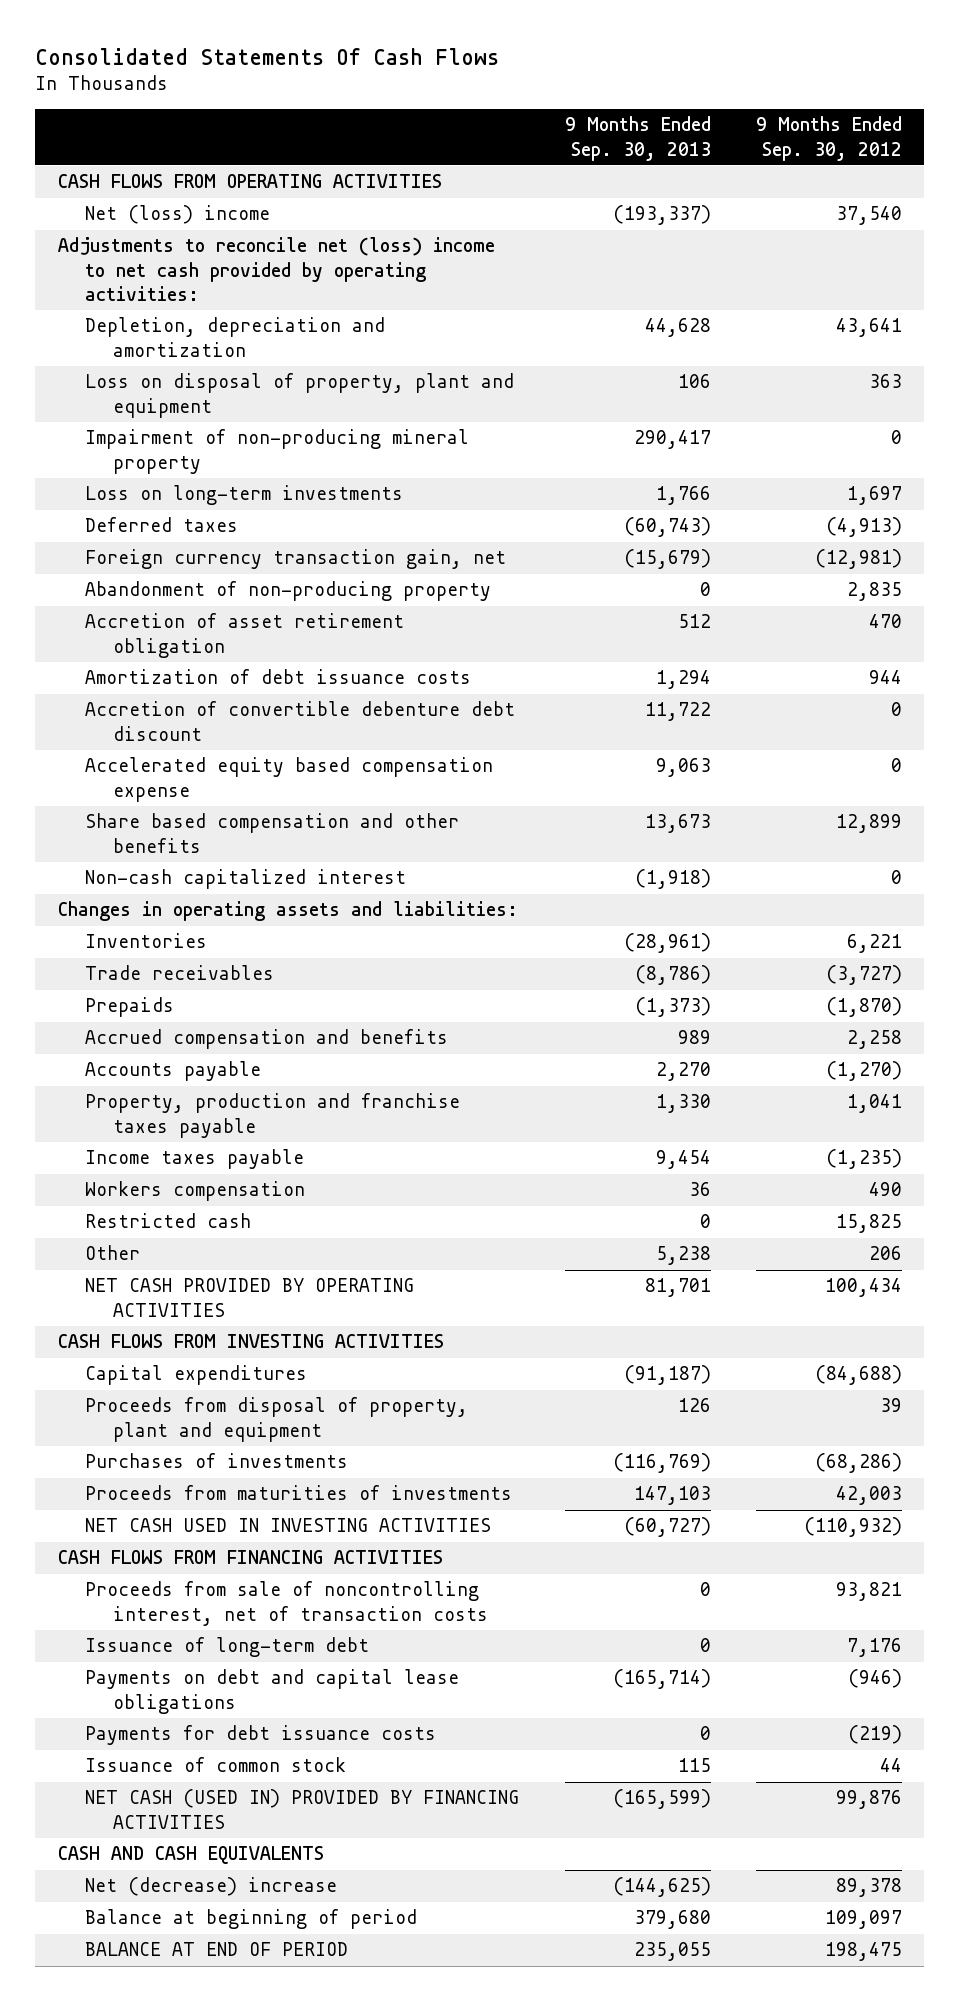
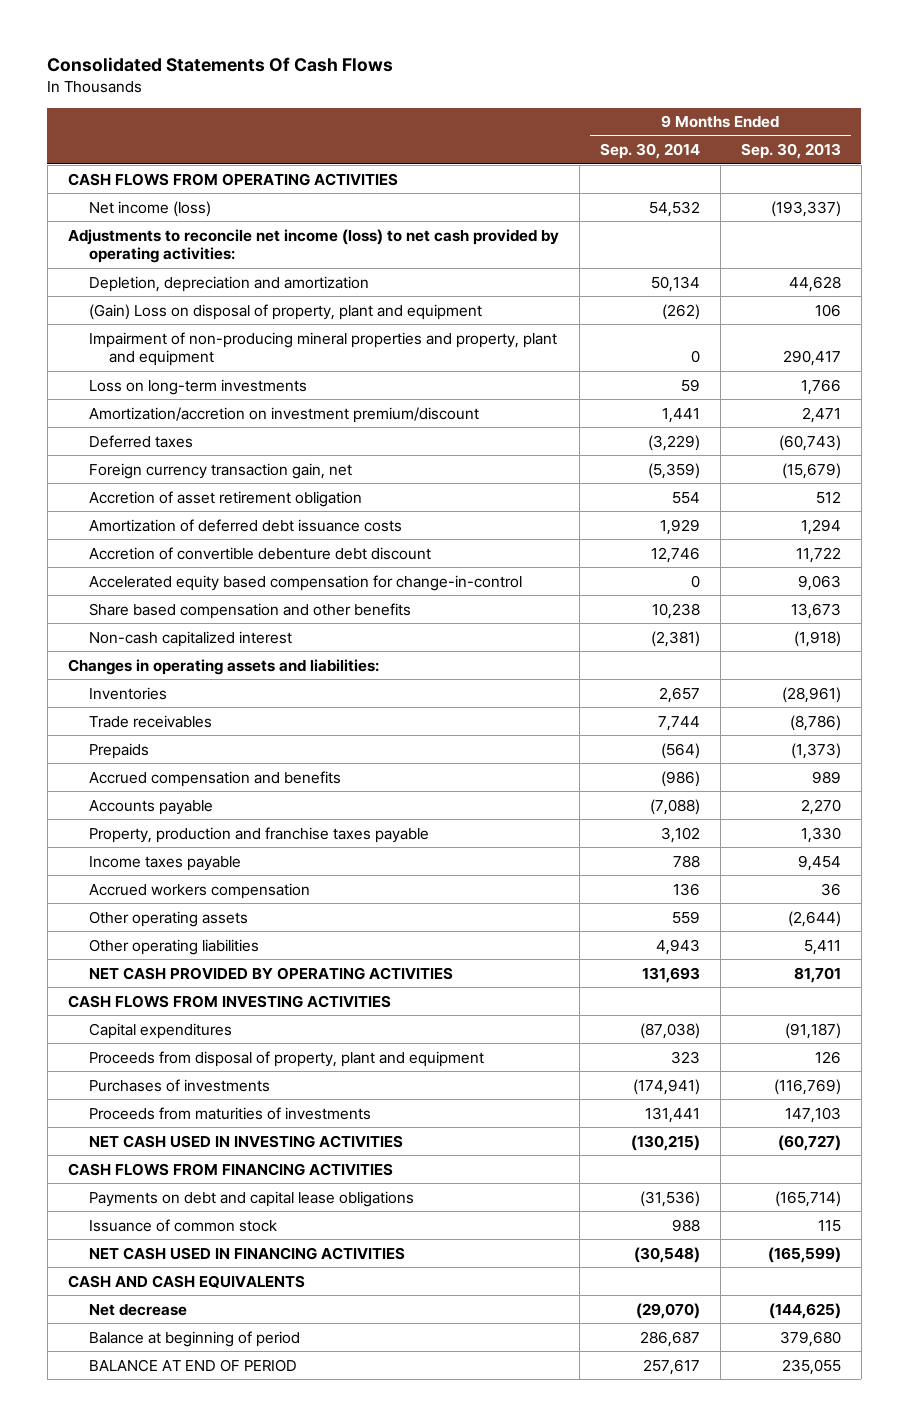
- | 9 Months Ended Sep. 30, 2013 | 9 Months Ended Sep. 30, 2012
+ | 9 Months Ended Sep. 30, 2014 | 9 Months Ended Sep. 30, 2013
- Net (loss) income | (193,337) | 37,540
- Adjustments to reconcile net (loss) income to net cash provided by operating activities:
+ Net income (loss) | 54,532 | (193,337)
+ Adjustments to reconcile net income (loss) to net cash provided by operating activities:
- Loss on disposal of property, plant and equipment | 106 | 363
- Impairment of non-producing mineral property | 290,417 | 0
+ (Gain) Loss on disposal of property, plant and equipment | (262) | 106
+ Impairment of non-producing mineral properties and property, plant and equipment | 0 | 290,417
+ Amortization/accretion on investment premium/discount | 1,441 | 2,471
- Abandonment of non-producing property | 0 | 2,835
- Amortization of debt issuance costs | 1,294 | 944
+ Amortization of deferred debt issuance costs | 1,929 | 1,294
- Accelerated equity based compensation expense | 9,063 | 0
+ Accelerated equity based compensation for change-in-control | 0 | 9,063
- Workers compensation | 36 | 490
- Restricted cash | 0 | 15,825
- Other | 5,238 | 206
+ Accrued workers compensation | 136 | 36
+ Other operating assets | 559 | (2,644)
+ Other operating liabilities | 4,943 | 5,411
- Proceeds from sale of noncontrolling interest, net of transaction costs | 0 | 93,821
- Issuance of long-term debt | 0 | 7,176
- Payments for debt issuance costs | 0 | (219)
- NET CASH (USED IN) PROVIDED BY FINANCING ACTIVITIES | (165,599) | 99,876
+ NET CASH USED IN FINANCING ACTIVITIES | (30,548) | (165,599)
- Net (decrease) increase | (144,625) | 89,378
+ Net decrease | (29,070) | (144,625)

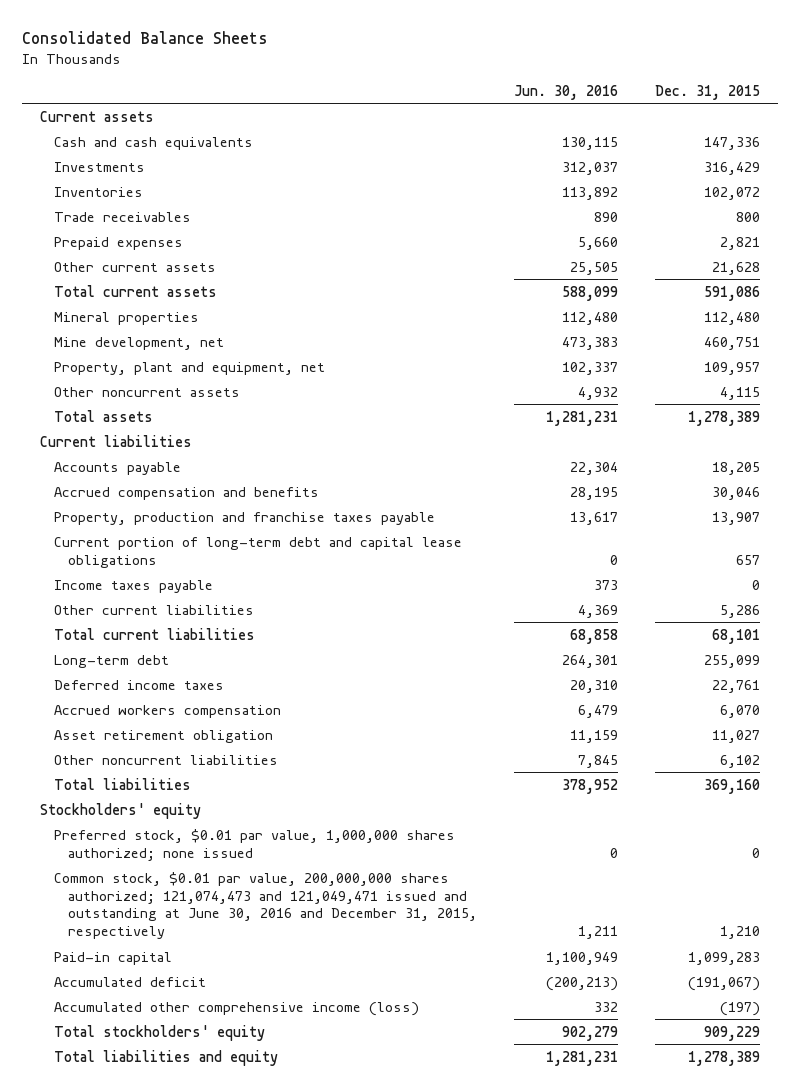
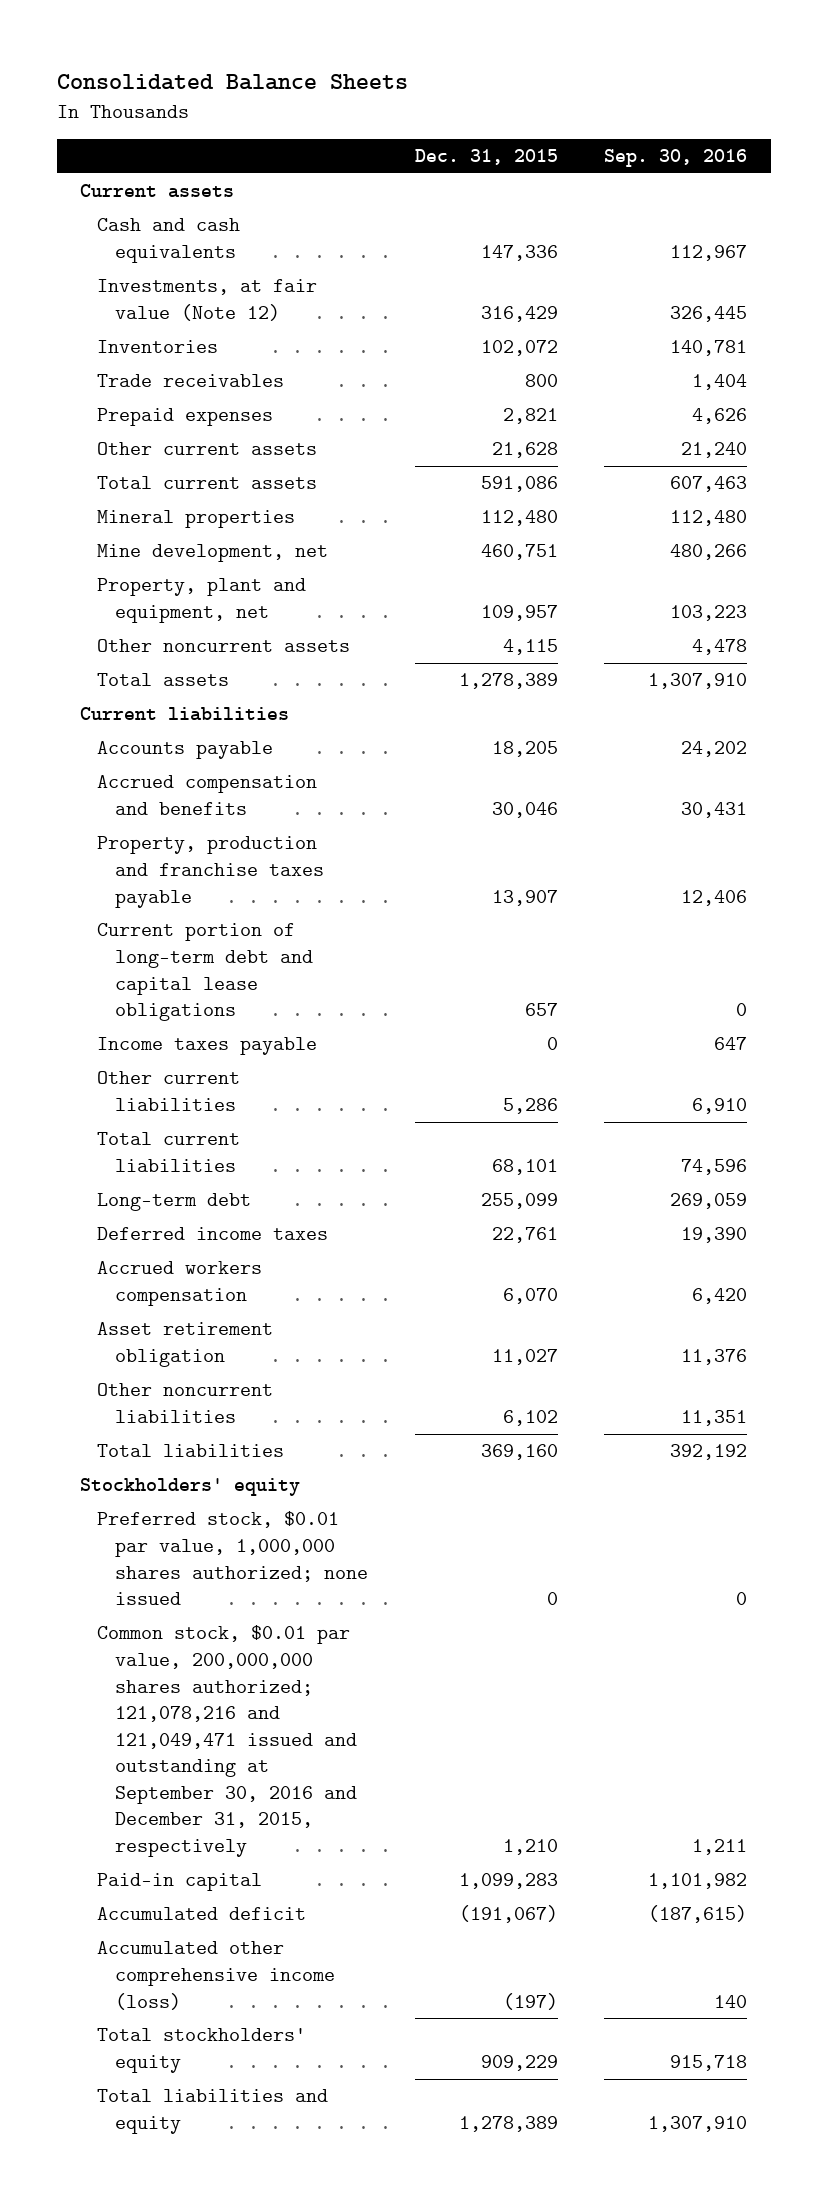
- | Jun. 30, 2016 | Dec. 31, 2015
+ | Dec. 31, 2015 | Sep. 30, 2016
- Investments | 312,037 | 316,429
+ Investments, at fair value (Note 12) | 316,429 | 326,445
- Common stock, $0.01 par value, 200,000,000 shares authorized; 121,074,473 and 121,049,471 issued and outstanding at June 30, 2016 and December 31, 2015, respectively | 1,211 | 1,210
+ Common stock, $0.01 par value, 200,000,000 shares authorized; 121,078,216 and 121,049,471 issued and outstanding at September 30, 2016 and December 31, 2015, respectively | 1,210 | 1,211

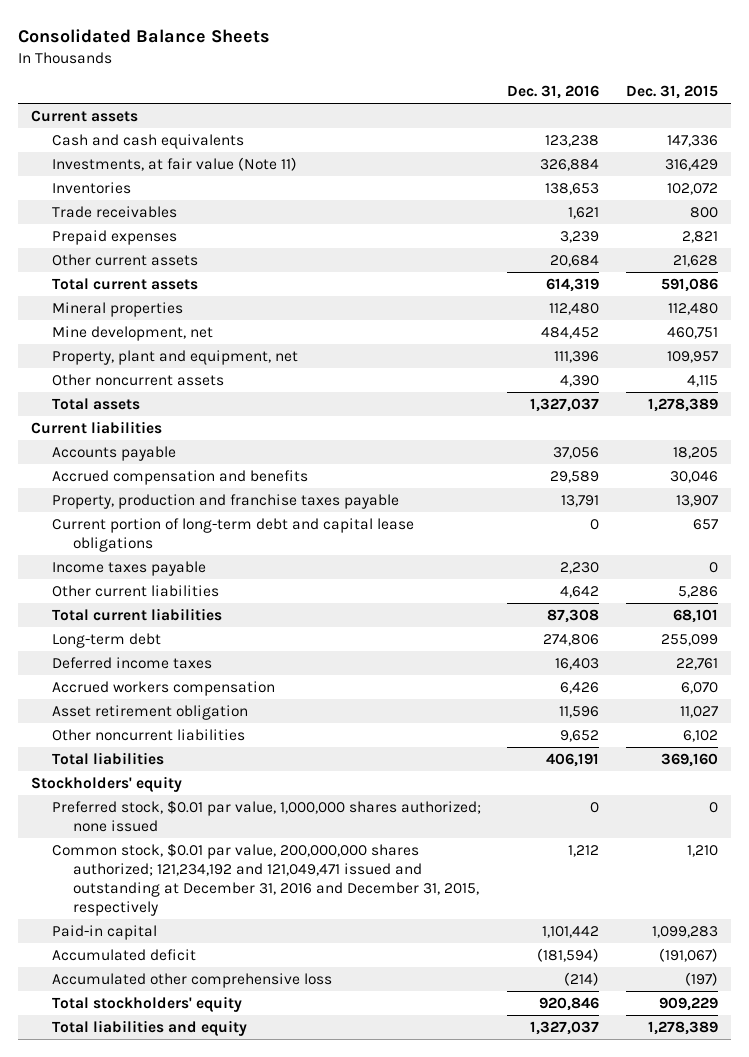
- | Dec. 31, 2015 | Sep. 30, 2016
+ | Dec. 31, 2016 | Dec. 31, 2015
- Investments, at fair value (Note 12) | 316,429 | 326,445
+ Investments, at fair value (Note 11) | 326,884 | 316,429
- Common stock, $0.01 par value, 200,000,000 shares authorized; 121,078,216 and 121,049,471 issued and outstanding at September 30, 2016 and December 31, 2015, respectively | 1,210 | 1,211
+ Common stock, $0.01 par value, 200,000,000 shares authorized; 121,234,192 and 121,049,471 issued and outstanding at December 31, 2016 and December 31, 2015, respectively | 1,212 | 1,210
- Accumulated other comprehensive income (loss) | (197) | 140
+ Accumulated other comprehensive loss | (214) | (197)

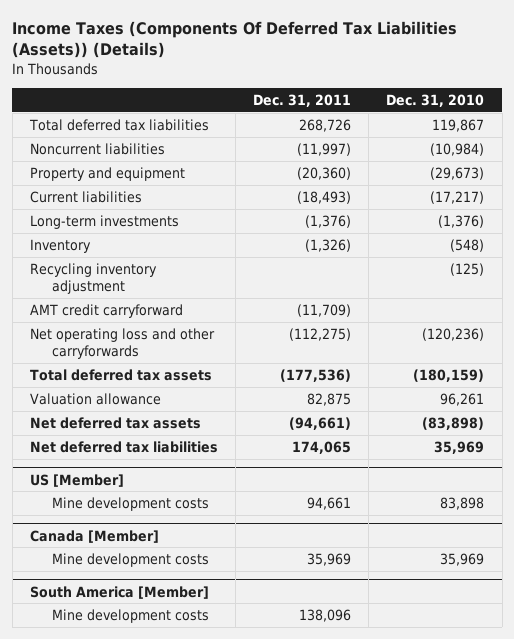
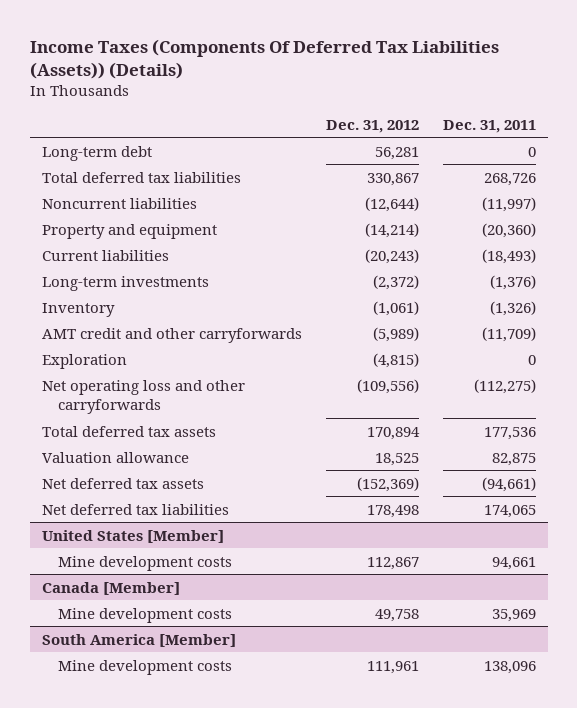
- | Dec. 31, 2011 | Dec. 31, 2010
+ | Dec. 31, 2012 | Dec. 31, 2011
+ Long-term debt | 56,281 | 0
- Recycling inventory adjustment | | (125)
- AMT credit carryforward | (11,709) |
+ AMT credit and other carryforwards | (5,989) | (11,709)
+ Exploration | (4,815) | 0
- Total deferred tax assets | (177,536) | (180,159)
+ Total deferred tax assets | 170,894 | 177,536
- US [Member]
+ United States [Member]

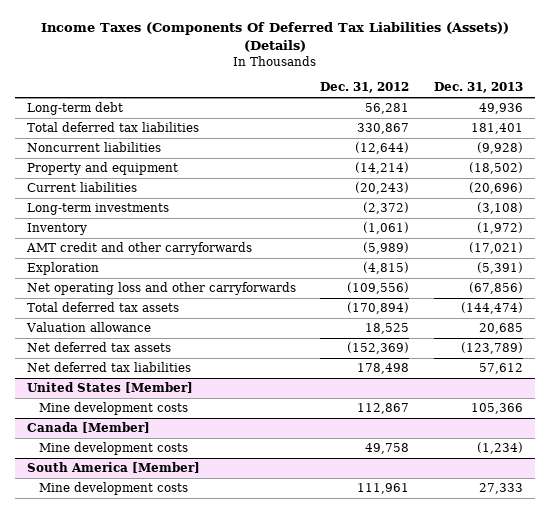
- | Dec. 31, 2012 | Dec. 31, 2011
+ | Dec. 31, 2012 | Dec. 31, 2013
- Total deferred tax assets | 170,894 | 177,536
+ Total deferred tax assets | (170,894) | (144,474)

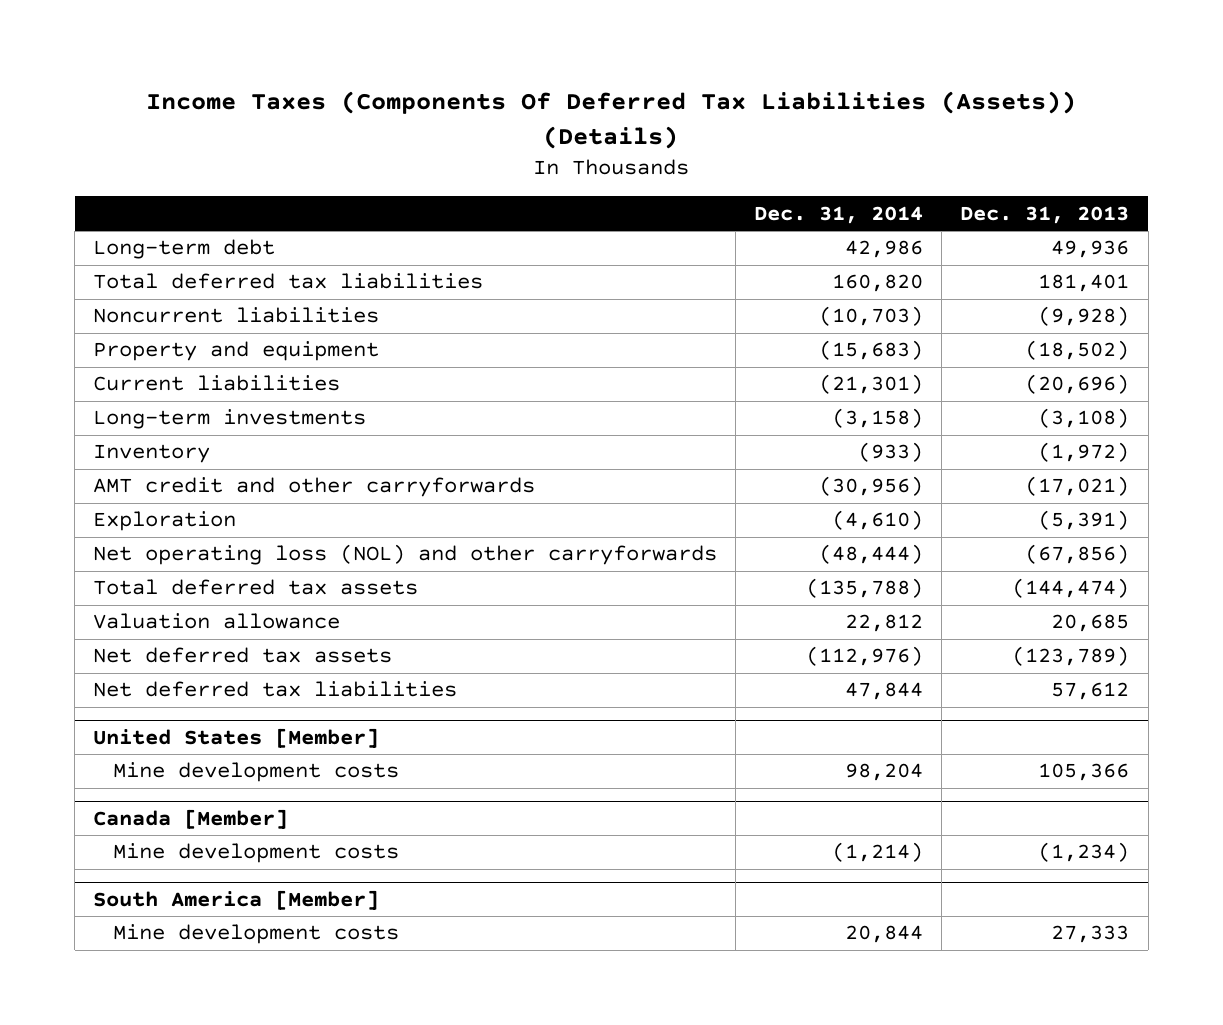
- | Dec. 31, 2012 | Dec. 31, 2013
+ | Dec. 31, 2014 | Dec. 31, 2013
- Net operating loss and other carryforwards | (109,556) | (67,856)
+ Net operating loss (NOL) and other carryforwards | (48,444) | (67,856)

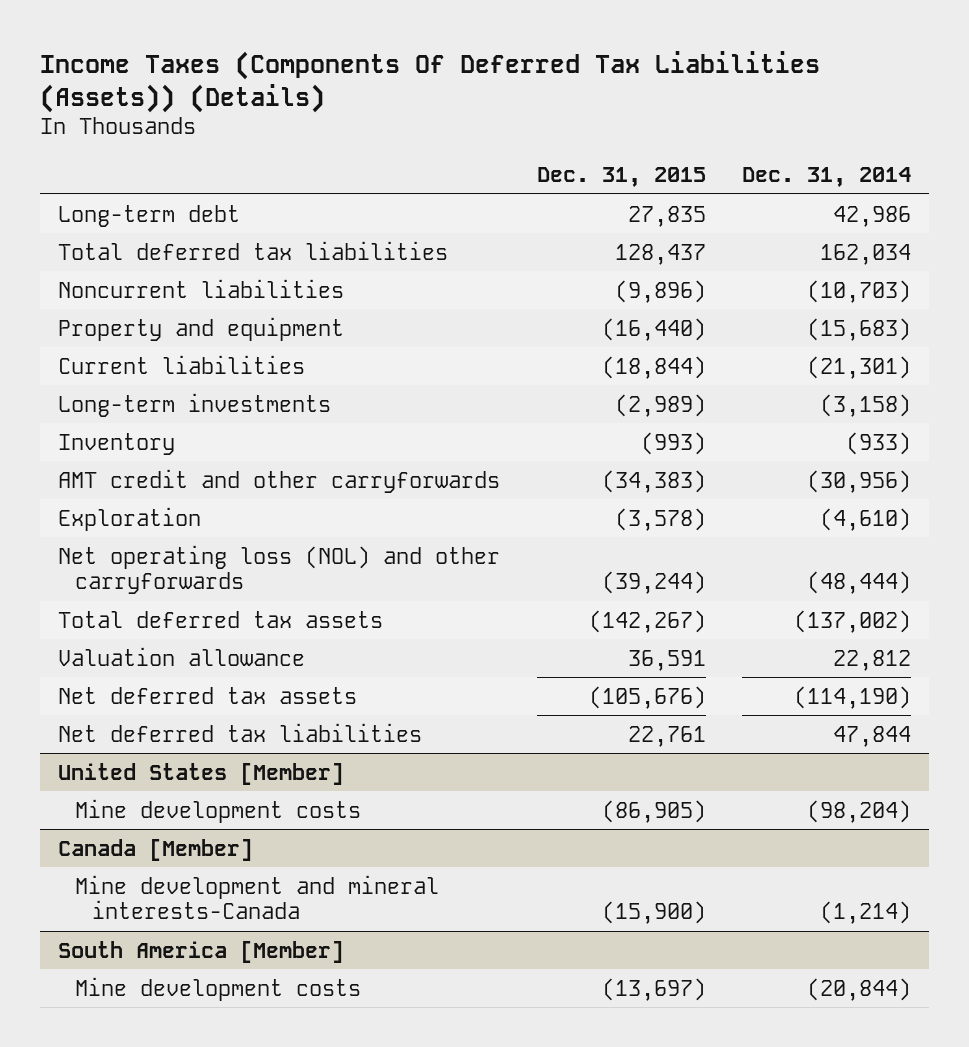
- | Dec. 31, 2014 | Dec. 31, 2013
+ | Dec. 31, 2015 | Dec. 31, 2014
- Total deferred tax liabilities | 160,820 | 181,401
+ Total deferred tax liabilities | 128,437 | 162,034
- Total deferred tax assets | (135,788) | (144,474)
+ Total deferred tax assets | (142,267) | (137,002)
- Net deferred tax assets | (112,976) | (123,789)
+ Net deferred tax assets | (105,676) | (114,190)
@ United States [Member]
- Mine development costs | 98,204 | 105,366
+ Mine development costs | (86,905) | (98,204)
@ Canada [Member]
- Mine development costs | (1,214) | (1,234)
+ Mine development and mineral interests-Canada | (15,900) | (1,214)
@ South America [Member]
- Mine development costs | 20,844 | 27,333
+ Mine development costs | (13,697) | (20,844)

